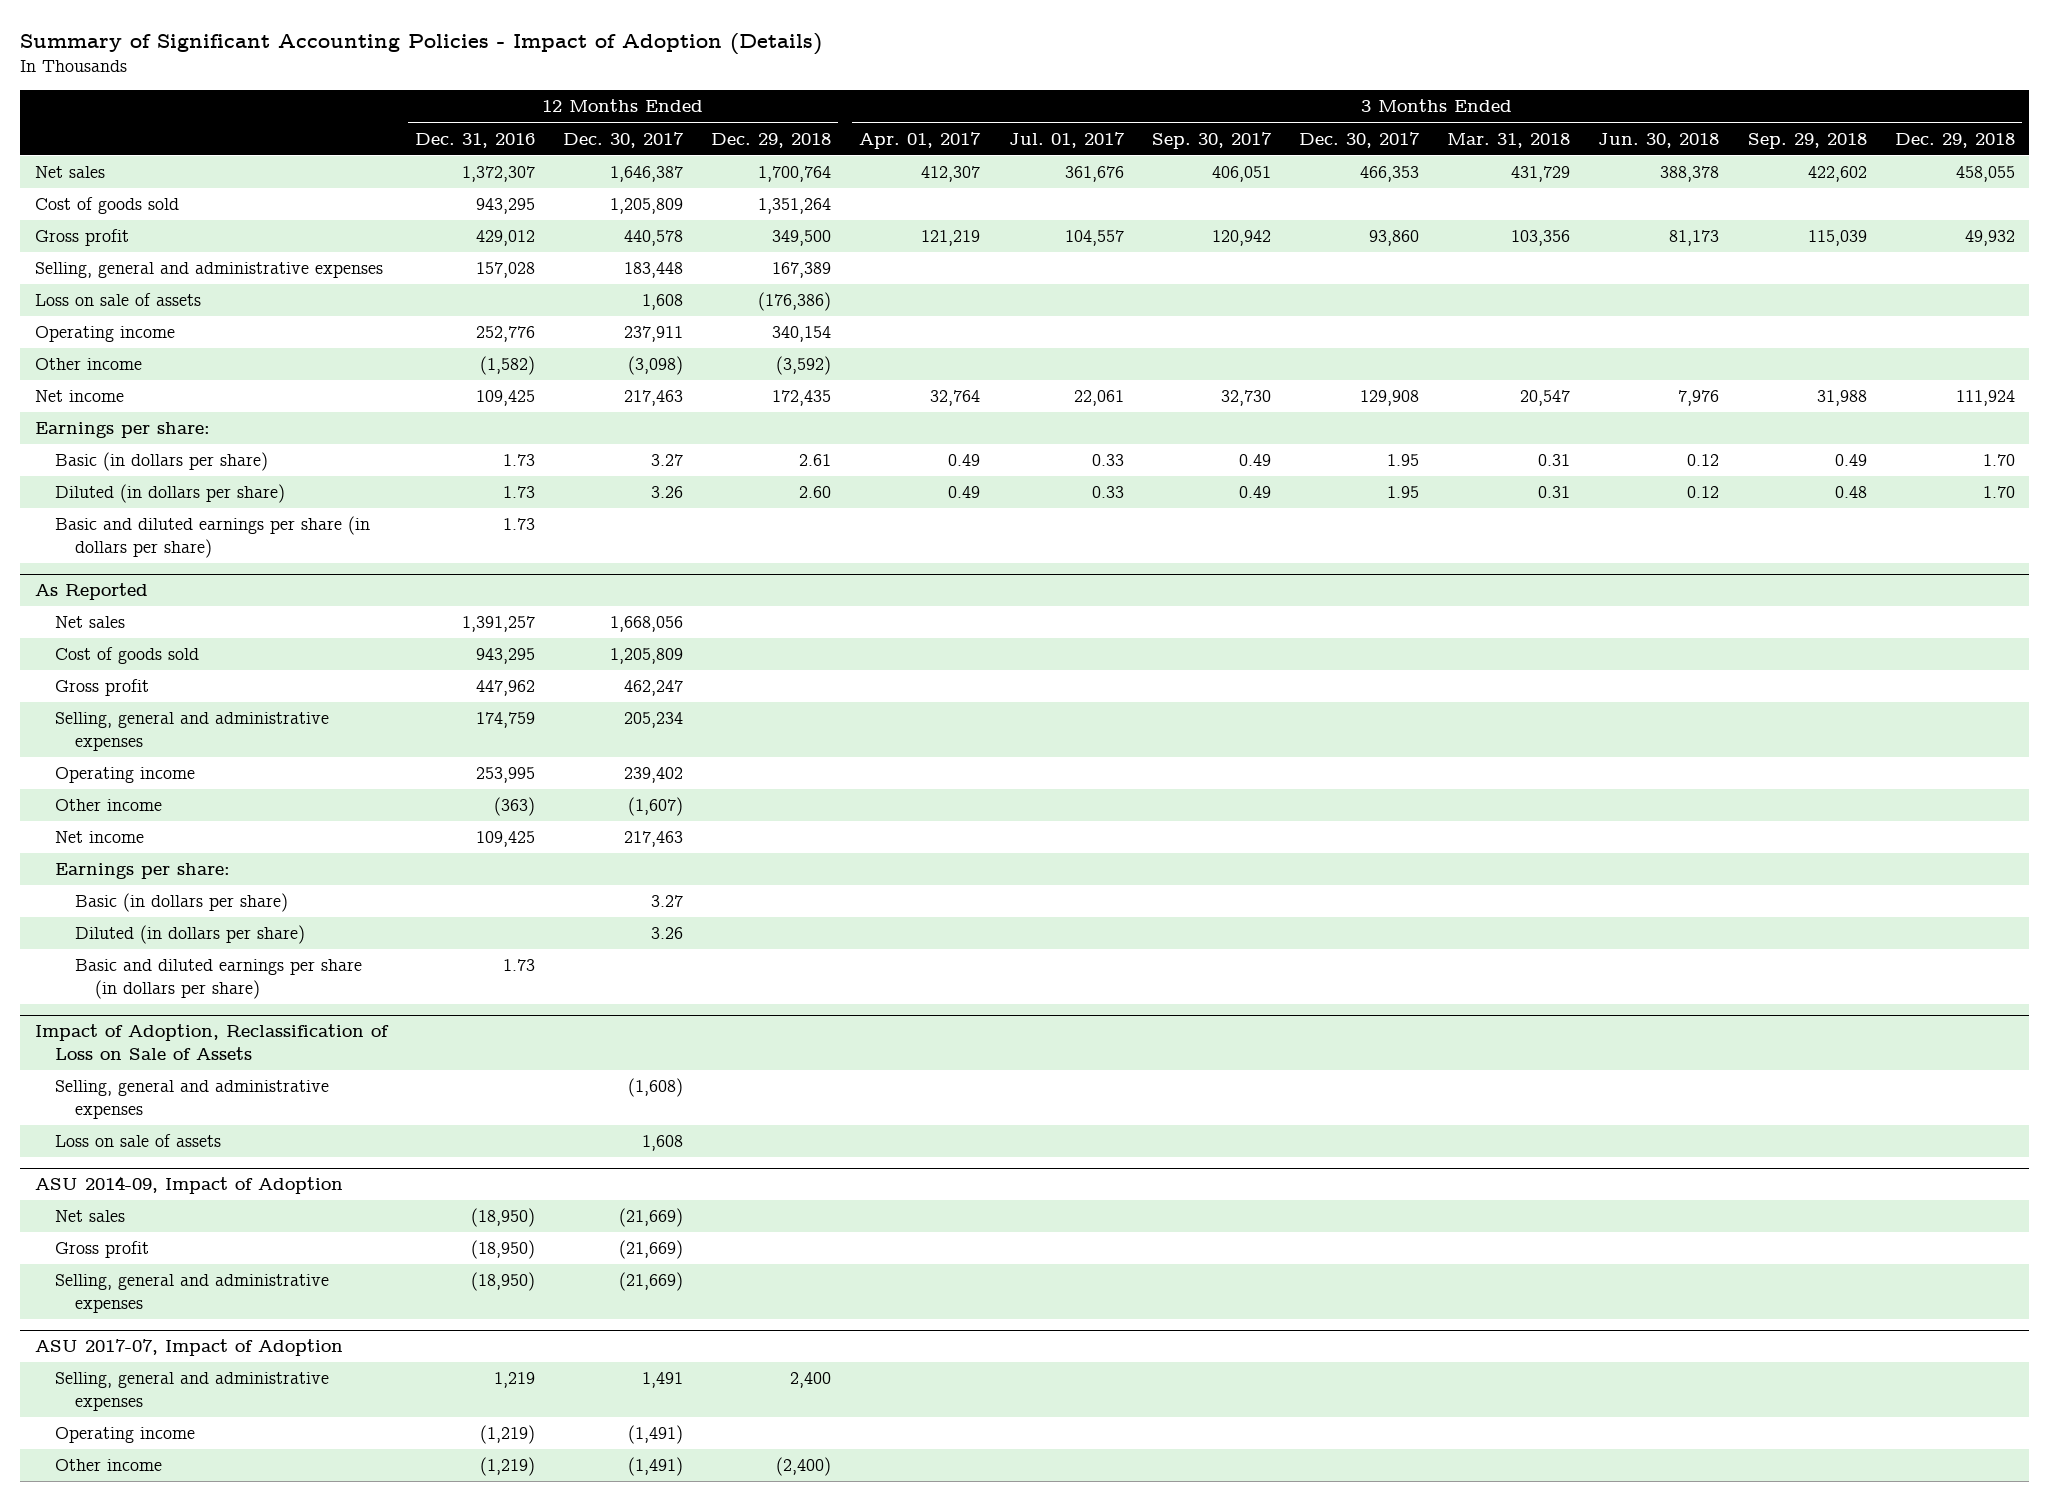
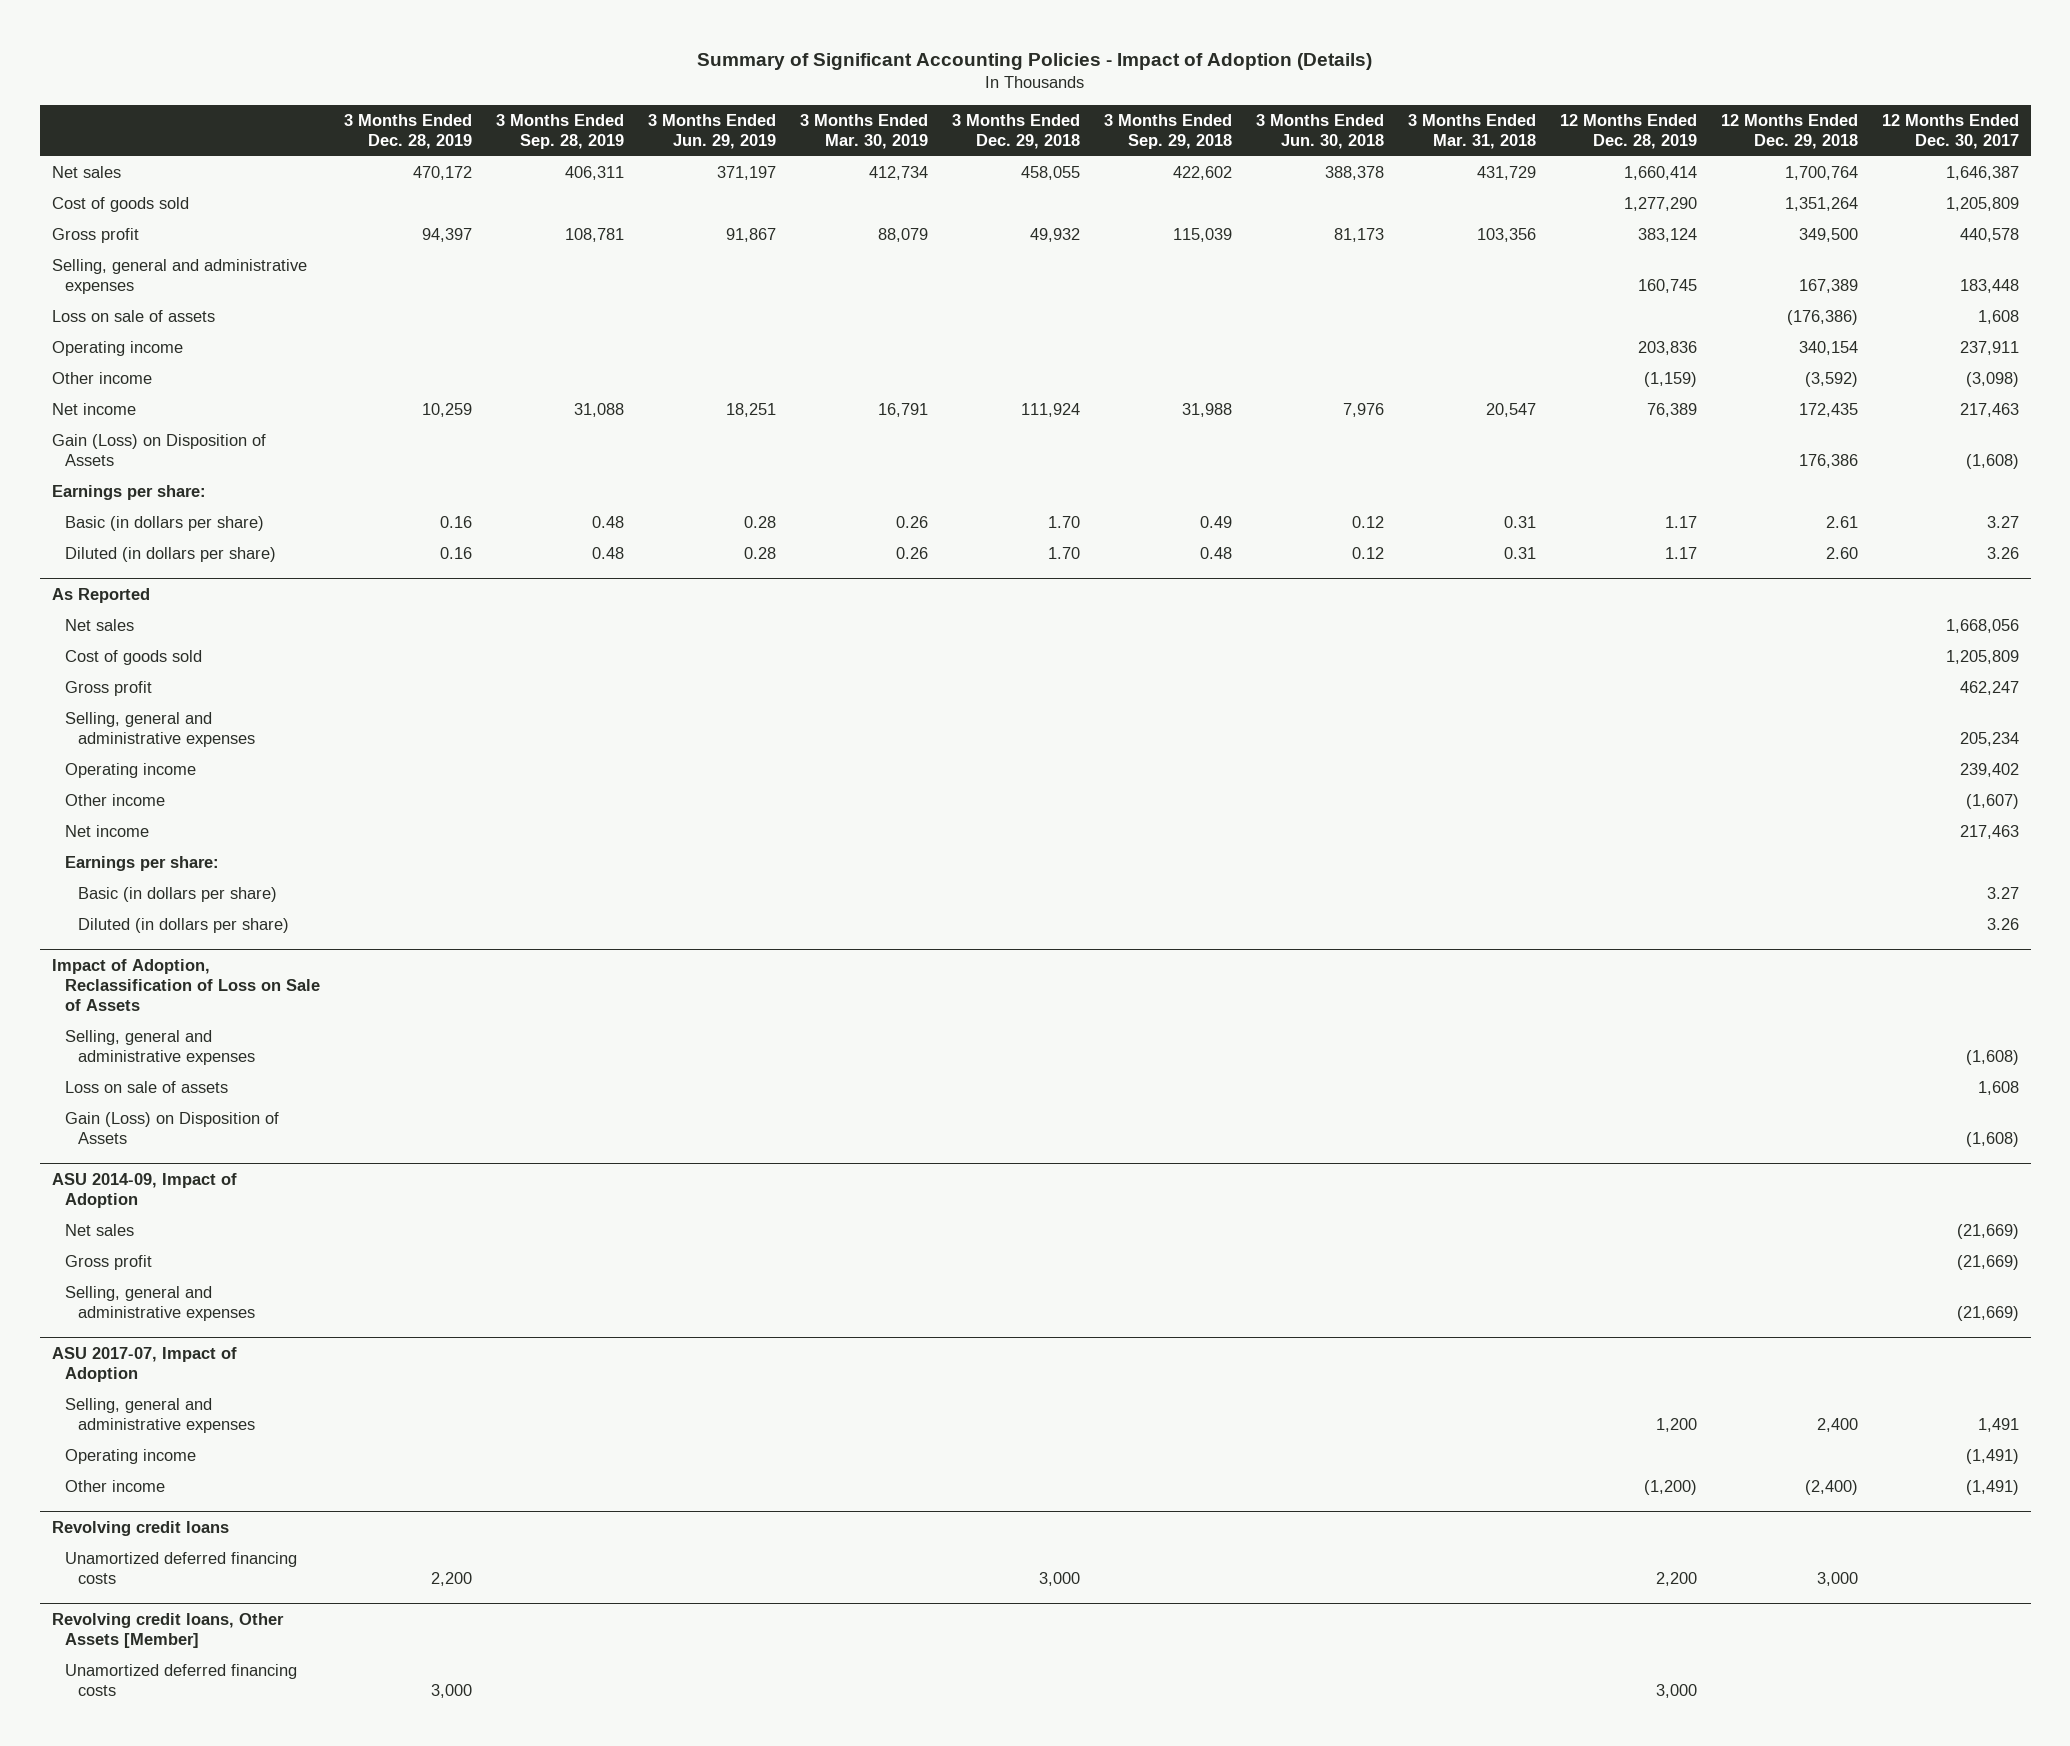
- | 12 Months Ended Dec. 31, 2016 | 12 Months Ended Dec. 30, 2017 | 12 Months Ended Dec. 29, 2018 | 3 Months Ended Apr. 01, 2017 | 3 Months Ended Jul. 01, 2017 | 3 Months Ended Sep. 30, 2017 | 3 Months Ended Dec. 30, 2017 | 3 Months Ended Mar. 31, 2018 | 3 Months Ended Jun. 30, 2018 | 3 Months Ended Sep. 29, 2018 | 3 Months Ended Dec. 29, 2018
+ | 3 Months Ended Dec. 28, 2019 | 3 Months Ended Sep. 28, 2019 | 3 Months Ended Jun. 29, 2019 | 3 Months Ended Mar. 30, 2019 | 3 Months Ended Dec. 29, 2018 | 3 Months Ended Sep. 29, 2018 | 3 Months Ended Jun. 30, 2018 | 3 Months Ended Mar. 31, 2018 | 12 Months Ended Dec. 28, 2019 | 12 Months Ended Dec. 29, 2018 | 12 Months Ended Dec. 30, 2017
+ Gain (Loss) on Disposition of Assets | | | | | | | | | | 176,386 | (1,608)
- Basic and diluted earnings per share (in dollars per share) | 1.73 | | | | | | | | | |
@ As Reported
- Basic and diluted earnings per share (in dollars per share) | 1.73 | | | | | | | | | |
@ Impact of Adoption, Reclassification of Loss on Sale of Assets
+ Gain (Loss) on Disposition of Assets | | | | | | | | | | | (1,608)
+ Revolving credit loans
+ Unamortized deferred financing costs | 2,200 | | | | 3,000 | | | | 2,200 | 3,000 |
+ Revolving credit loans, Other Assets [Member]
+ Unamortized deferred financing costs | 3,000 | | | | | | | | 3,000 | |

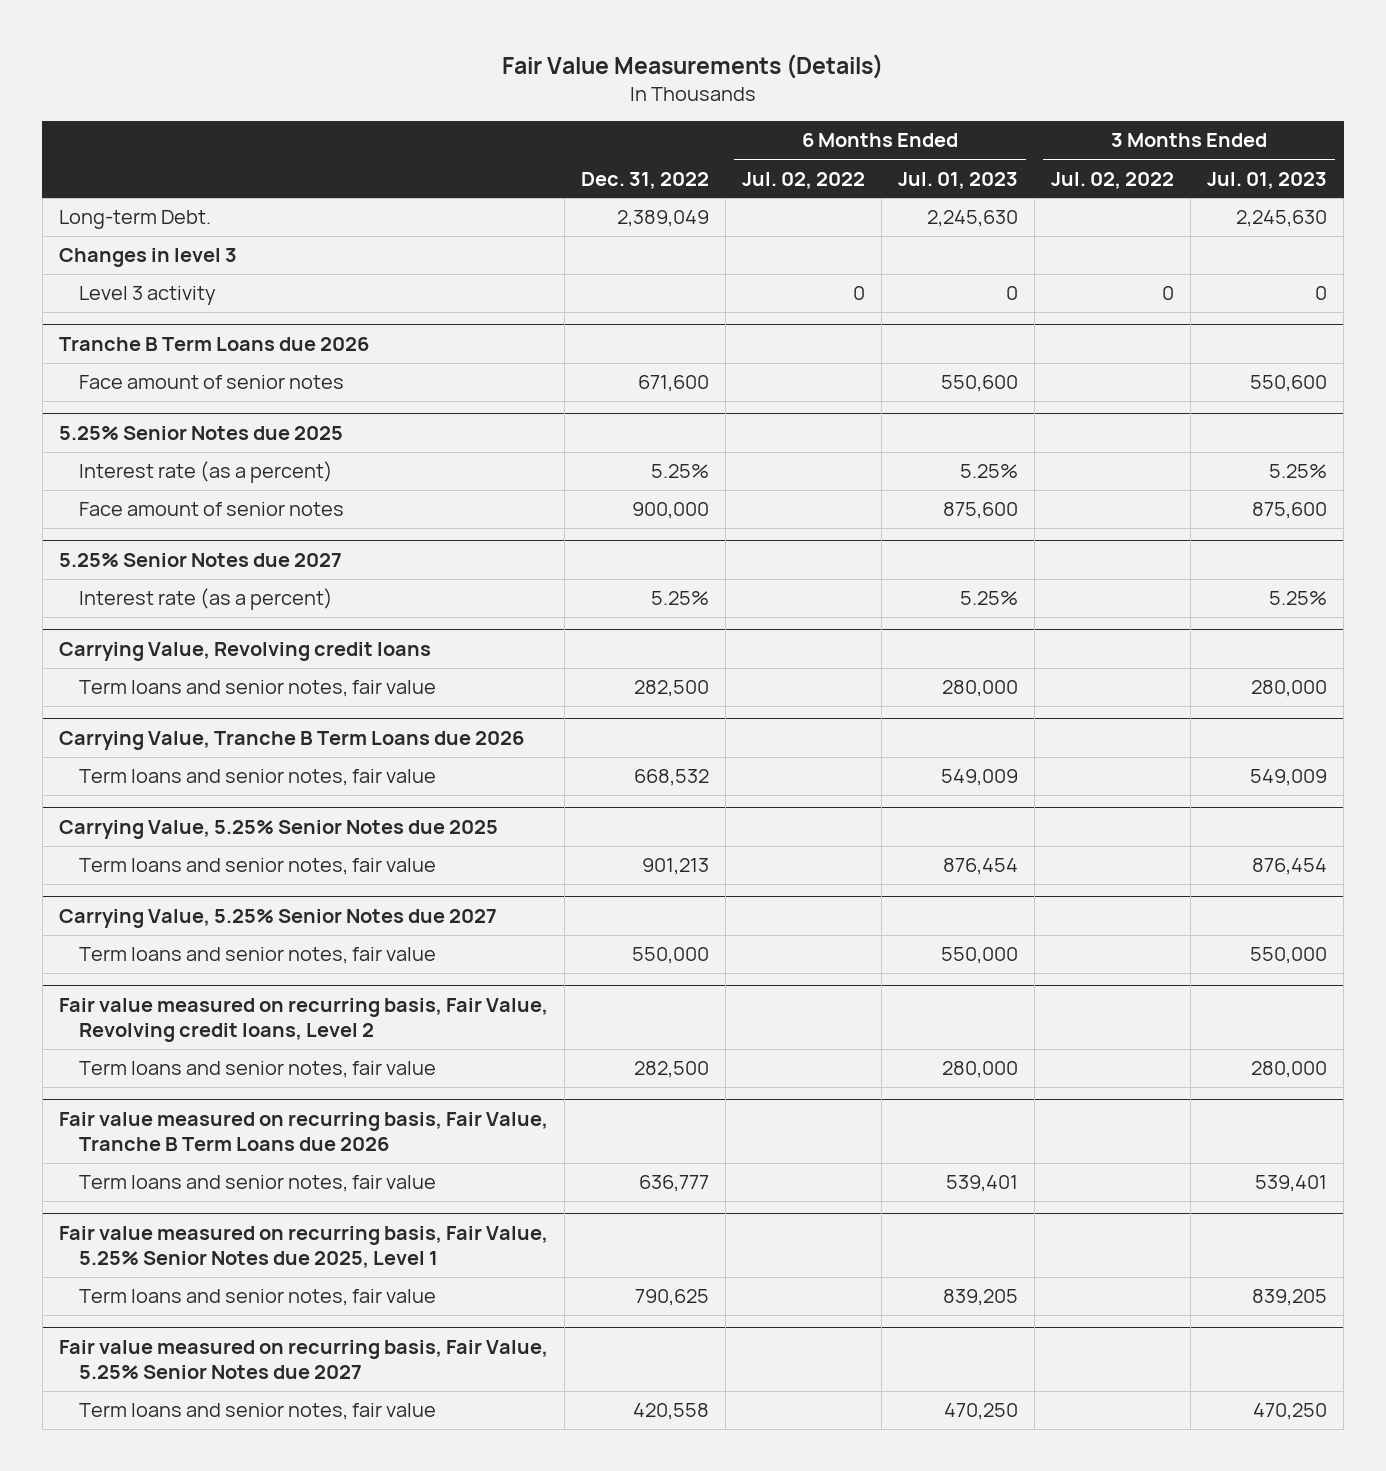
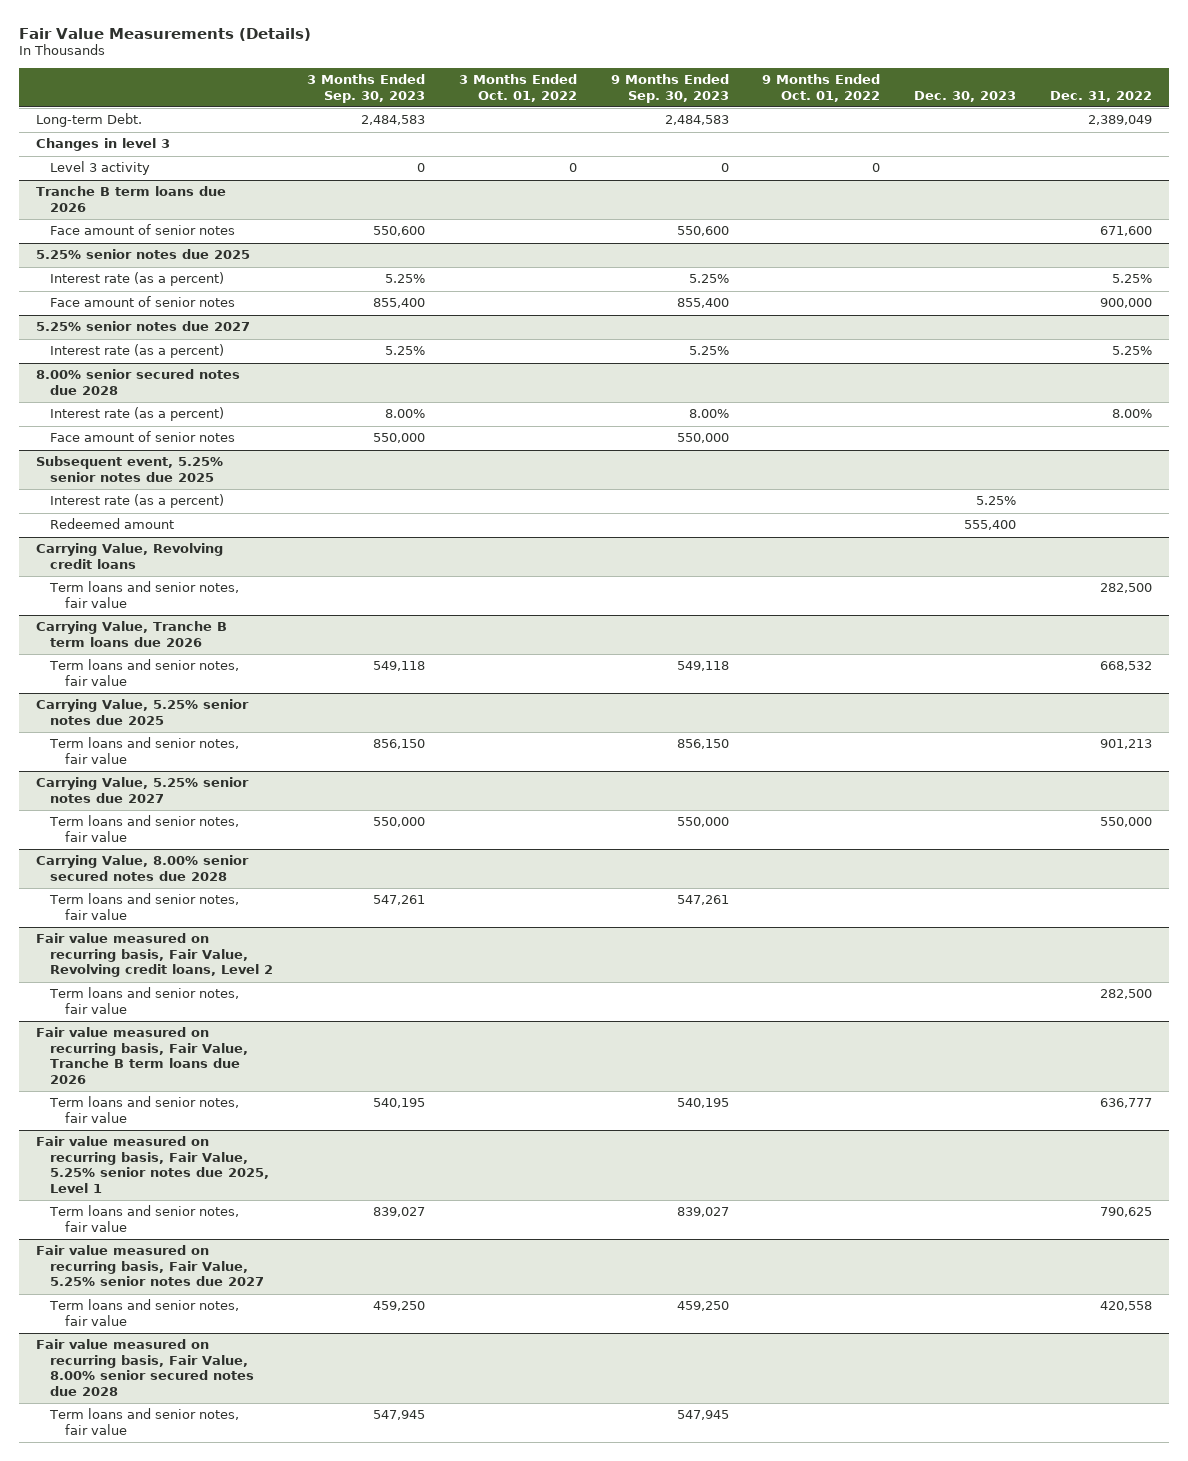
- | Dec. 31, 2022 | 6 Months Ended Jul. 02, 2022 | 6 Months Ended Jul. 01, 2023 | 3 Months Ended Jul. 02, 2022 | 3 Months Ended Jul. 01, 2023
+ | 3 Months Ended Sep. 30, 2023 | 3 Months Ended Oct. 01, 2022 | 9 Months Ended Sep. 30, 2023 | 9 Months Ended Oct. 01, 2022 | Dec. 30, 2023 | Dec. 31, 2022
- Tranche B Term Loans due 2026
+ Tranche B term loans due 2026
- 5.25% Senior Notes due 2025
+ 5.25% senior notes due 2025
- 5.25% Senior Notes due 2027
+ 5.25% senior notes due 2027
+ 8.00% senior secured notes due 2028
+ Interest rate (as a percent) | 8.00% | | 8.00% | | | 8.00%
+ Face amount of senior notes | 550,000 | | 550,000 | | |
+ Subsequent event, 5.25% senior notes due 2025
+ Interest rate (as a percent) | | | | | 5.25% |
+ Redeemed amount | | | | | 555,400 |
- Carrying Value, Tranche B Term Loans due 2026
+ Carrying Value, Tranche B term loans due 2026
- Carrying Value, 5.25% Senior Notes due 2025
+ Carrying Value, 5.25% senior notes due 2025
- Carrying Value, 5.25% Senior Notes due 2027
+ Carrying Value, 5.25% senior notes due 2027
+ Carrying Value, 8.00% senior secured notes due 2028
+ Term loans and senior notes, fair value | 547,261 | | 547,261 | | |
- Fair value measured on recurring basis, Fair Value, Tranche B Term Loans due 2026
+ Fair value measured on recurring basis, Fair Value, Tranche B term loans due 2026
- Fair value measured on recurring basis, Fair Value, 5.25% Senior Notes due 2025, Level 1
+ Fair value measured on recurring basis, Fair Value, 5.25% senior notes due 2025, Level 1
- Fair value measured on recurring basis, Fair Value, 5.25% Senior Notes due 2027
+ Fair value measured on recurring basis, Fair Value, 5.25% senior notes due 2027
+ Fair value measured on recurring basis, Fair Value, 8.00% senior secured notes due 2028
+ Term loans and senior notes, fair value | 547,945 | | 547,945 | | |

